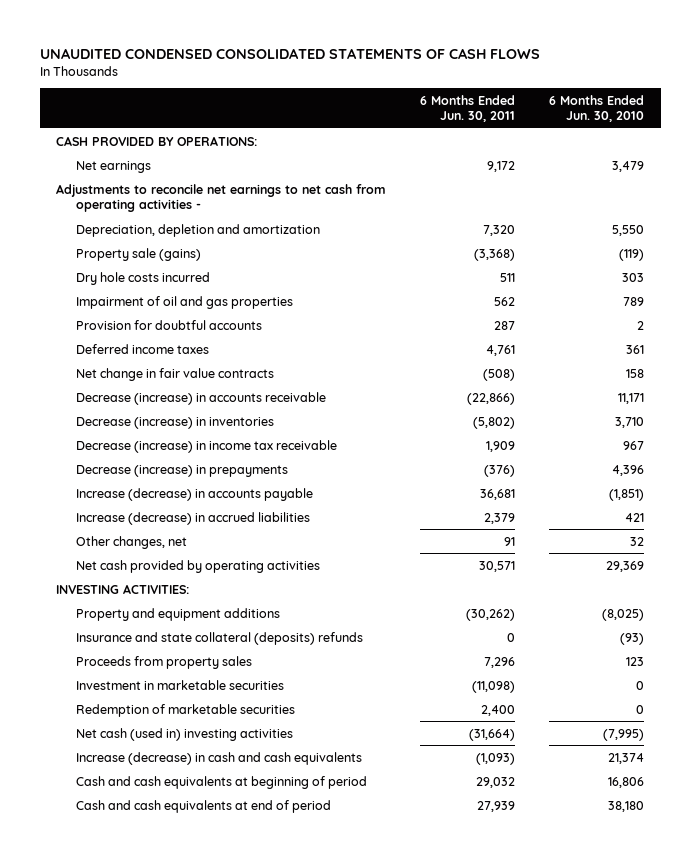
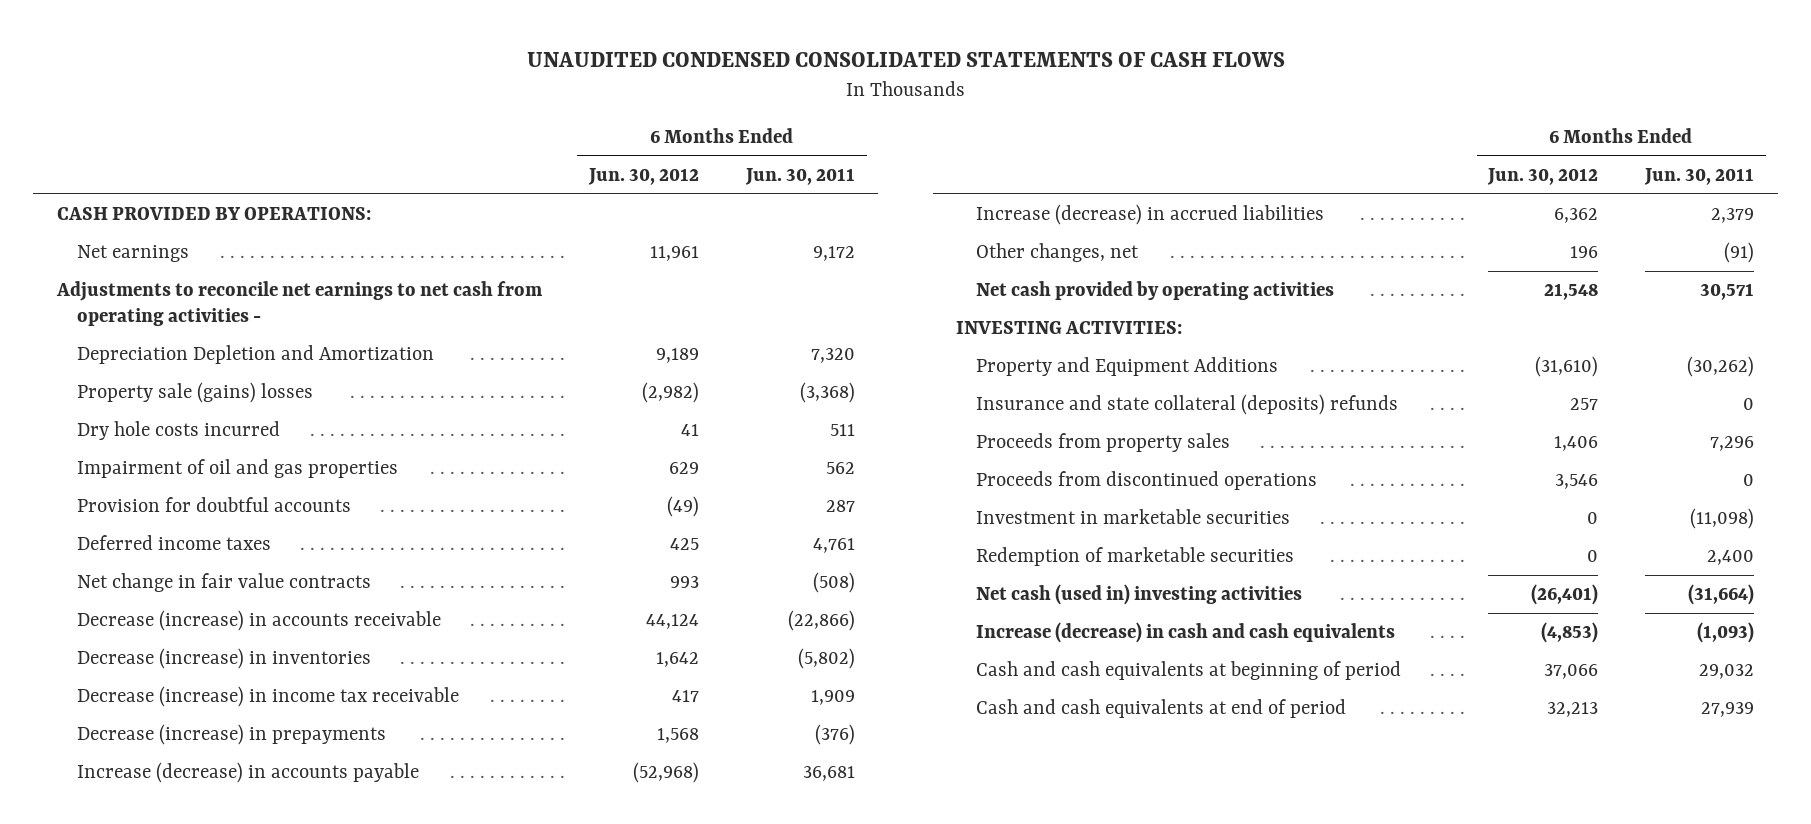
- | 6 Months Ended Jun. 30, 2011 | 6 Months Ended Jun. 30, 2010
+ | 6 Months Ended Jun. 30, 2012 | 6 Months Ended Jun. 30, 2011
- Depreciation, depletion and amortization | 7,320 | 5,550
- Property sale (gains) | (3,368) | (119)
+ Depreciation Depletion and Amortization | 9,189 | 7,320
+ Property sale (gains) losses | (2,982) | (3,368)
- Other changes, net | 91 | 32
+ Other changes, net | 196 | (91)
- Property and equipment additions | (30,262) | (8,025)
+ Property and Equipment Additions | (31,610) | (30,262)
+ Proceeds from discontinued operations | 3,546 | 0

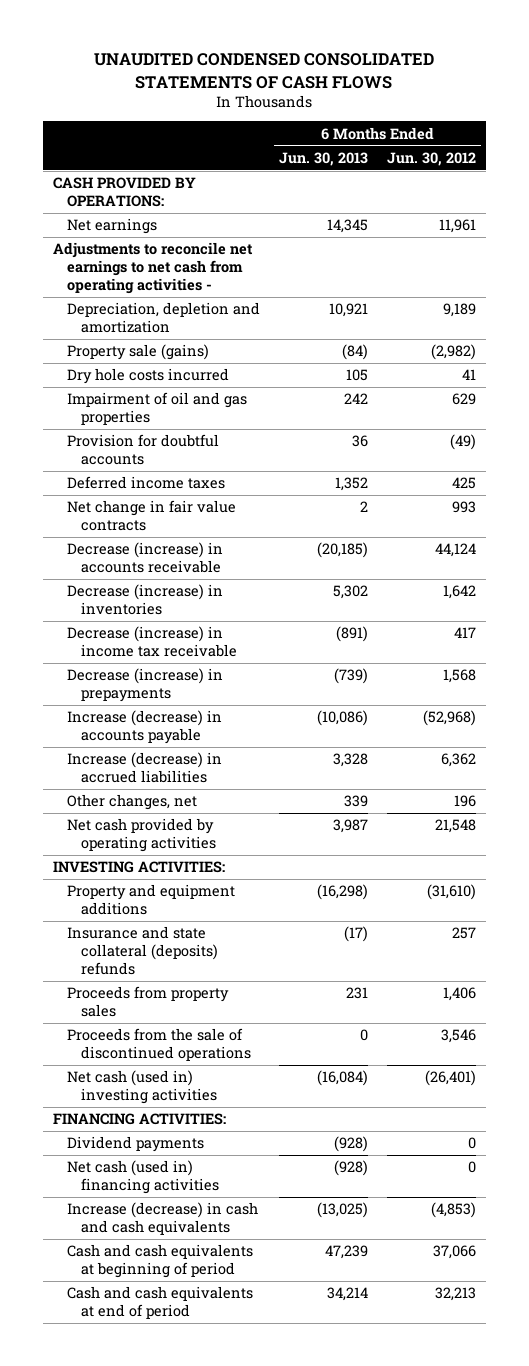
- | 6 Months Ended Jun. 30, 2012 | 6 Months Ended Jun. 30, 2011
+ | 6 Months Ended Jun. 30, 2013 | 6 Months Ended Jun. 30, 2012
- Depreciation Depletion and Amortization | 9,189 | 7,320
- Property sale (gains) losses | (2,982) | (3,368)
+ Depreciation, depletion and amortization | 10,921 | 9,189
+ Property sale (gains) | (84) | (2,982)
- Property and Equipment Additions | (31,610) | (30,262)
+ Property and equipment additions | (16,298) | (31,610)
- Proceeds from discontinued operations | 3,546 | 0
- Investment in marketable securities | 0 | (11,098)
- Redemption of marketable securities | 0 | 2,400
+ Proceeds from the sale of discontinued operations | 0 | 3,546
+ FINANCING ACTIVITIES:
+ Dividend payments | (928) | 0
+ Net cash (used in) financing activities | (928) | 0

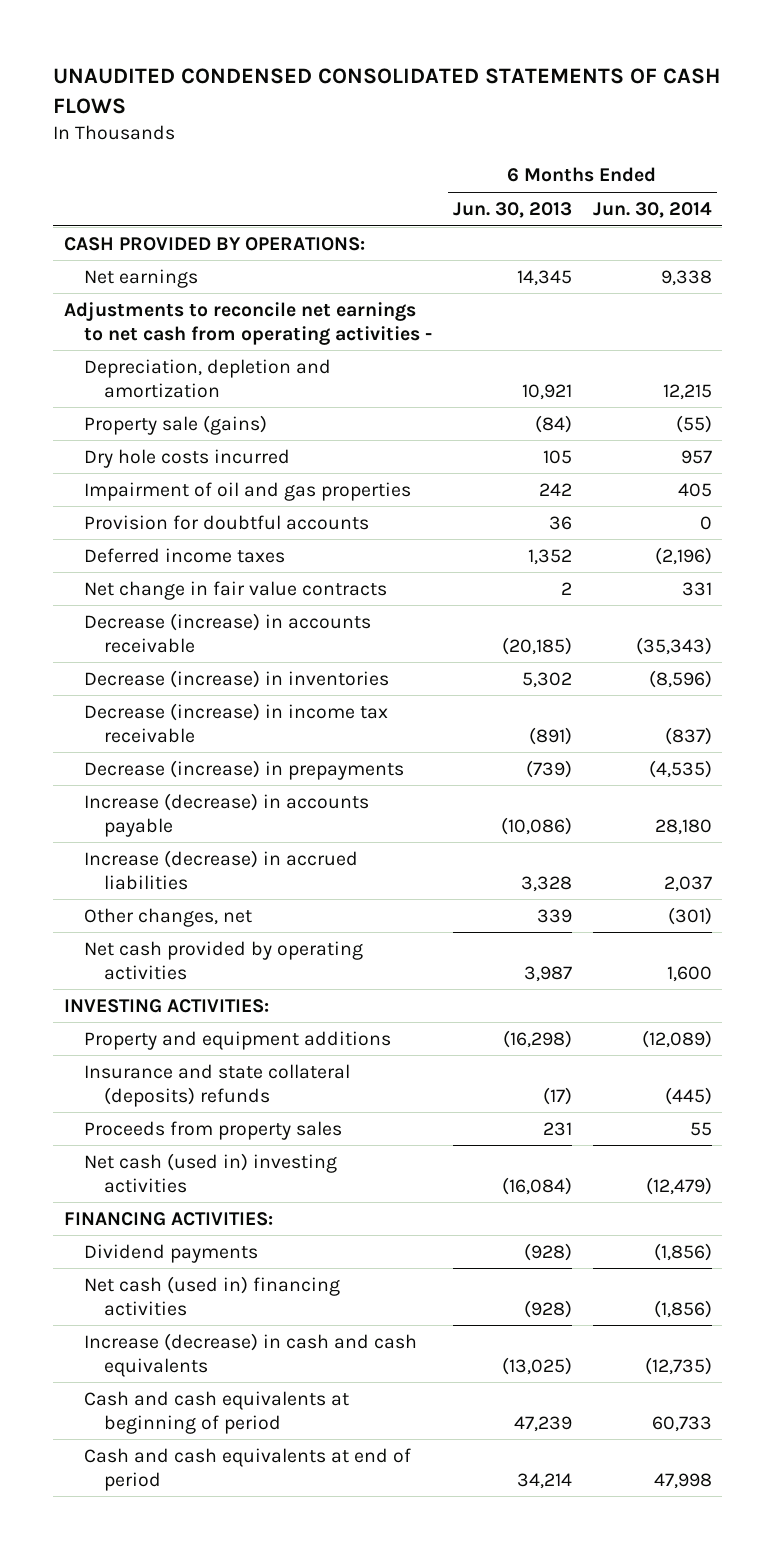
- | 6 Months Ended Jun. 30, 2013 | 6 Months Ended Jun. 30, 2012
+ | 6 Months Ended Jun. 30, 2013 | 6 Months Ended Jun. 30, 2014
- Proceeds from the sale of discontinued operations | 0 | 3,546

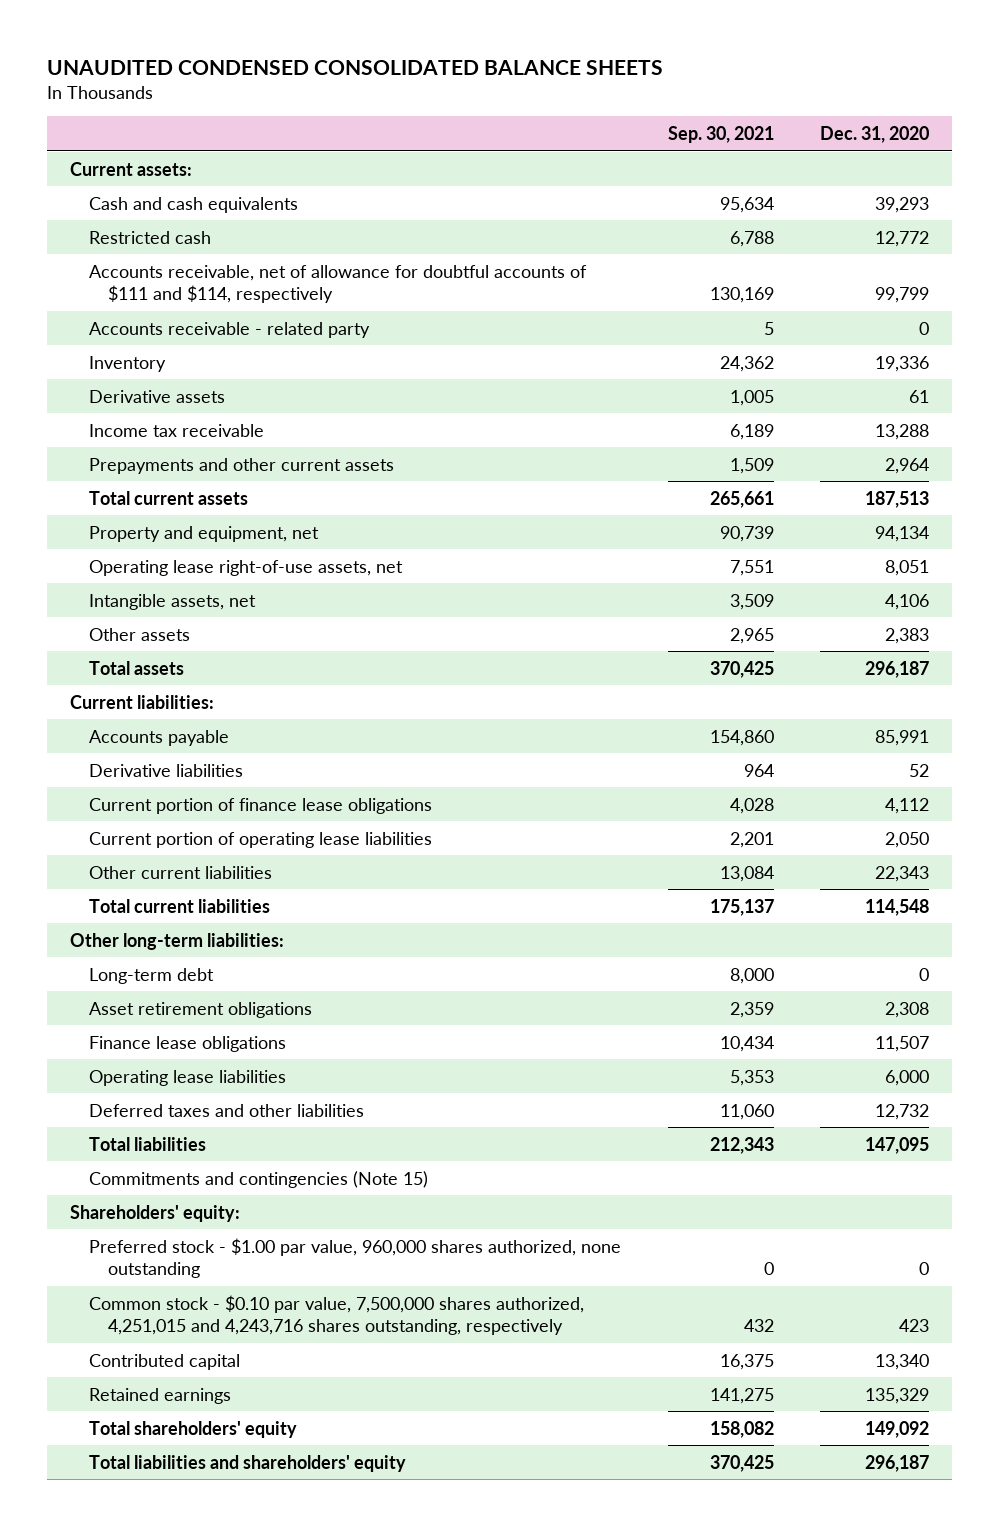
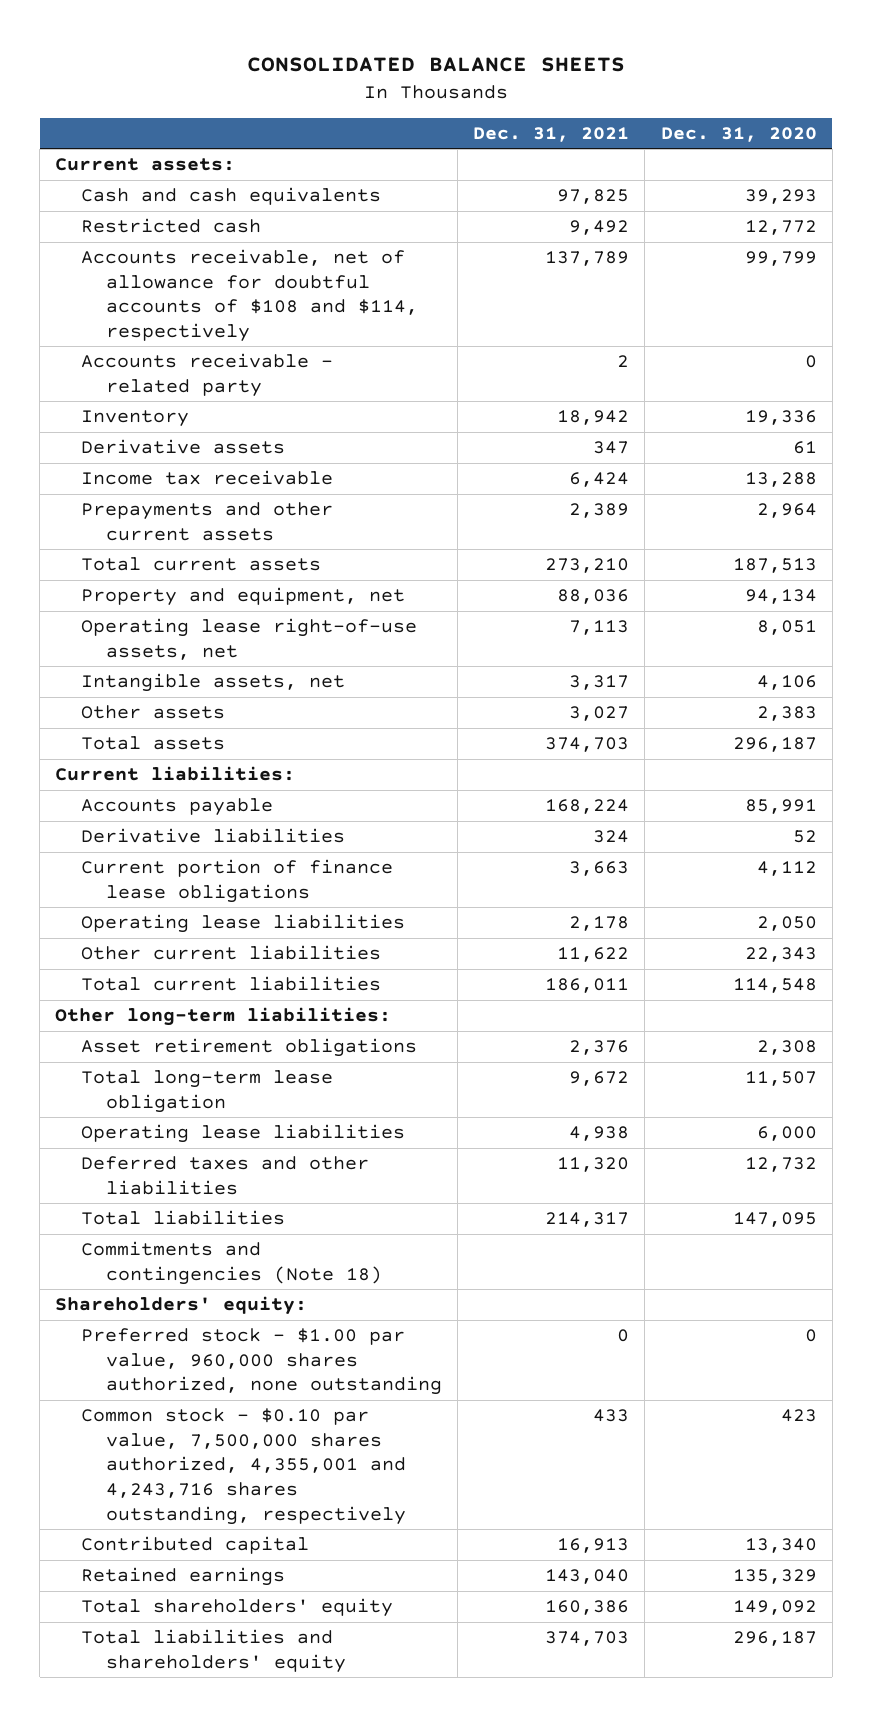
- UNAUDITED CONDENSED CONSOLIDATED BALANCE SHEETS
+ CONSOLIDATED BALANCE SHEETS
- | Sep. 30, 2021 | Dec. 31, 2020
+ | Dec. 31, 2021 | Dec. 31, 2020
- Accounts receivable, net of allowance for doubtful accounts of $111 and $114, respectively | 130,169 | 99,799
+ Accounts receivable, net of allowance for doubtful accounts of $108 and $114, respectively | 137,789 | 99,799
- Current portion of operating lease liabilities | 2,201 | 2,050
+ Operating lease liabilities | 2,178 | 2,050
- Long-term debt | 8,000 | 0
- Finance lease obligations | 10,434 | 11,507
+ Total long-term lease obligation | 9,672 | 11,507
- Commitments and contingencies (Note 15)
+ Commitments and contingencies (Note 18)
- Common stock - $0.10 par value, 7,500,000 shares authorized, 4,251,015 and 4,243,716 shares outstanding, respectively | 432 | 423
+ Common stock - $0.10 par value, 7,500,000 shares authorized, 4,355,001 and 4,243,716 shares outstanding, respectively | 433 | 423

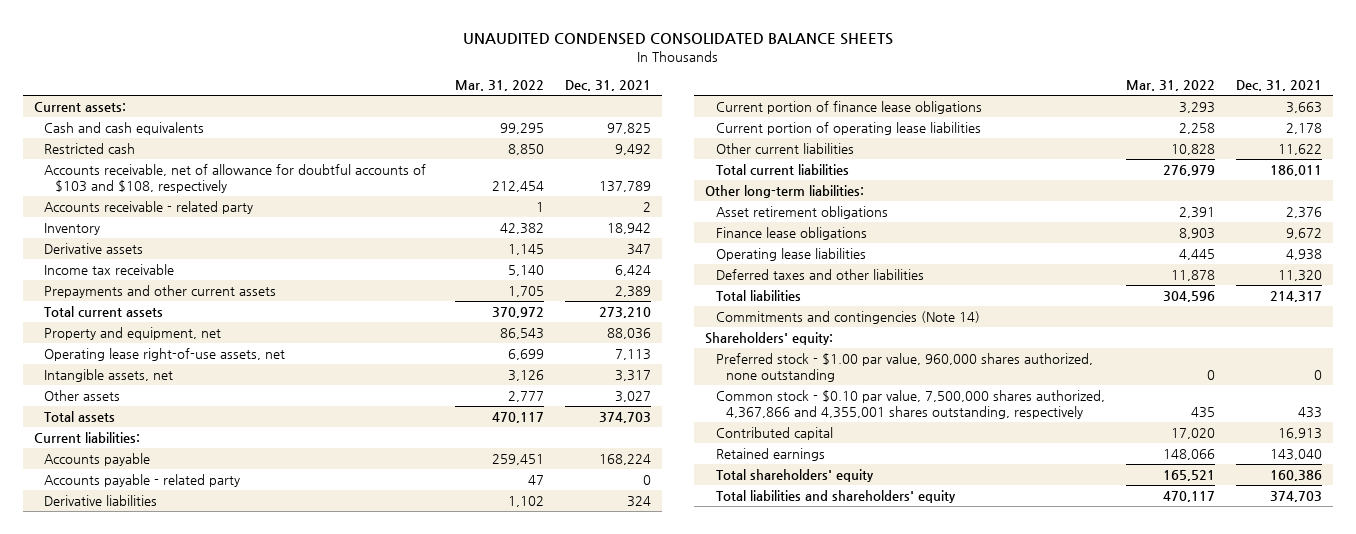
- CONSOLIDATED BALANCE SHEETS
+ UNAUDITED CONDENSED CONSOLIDATED BALANCE SHEETS
- | Dec. 31, 2021 | Dec. 31, 2020
+ | Mar. 31, 2022 | Dec. 31, 2021
- Accounts receivable, net of allowance for doubtful accounts of $108 and $114, respectively | 137,789 | 99,799
+ Accounts receivable, net of allowance for doubtful accounts of $103 and $108, respectively | 212,454 | 137,789
+ Accounts payable - related party | 47 | 0
- Operating lease liabilities | 2,178 | 2,050
+ Current portion of operating lease liabilities | 2,258 | 2,178
- Total long-term lease obligation | 9,672 | 11,507
+ Finance lease obligations | 8,903 | 9,672
- Commitments and contingencies (Note 18)
+ Commitments and contingencies (Note 14)
- Common stock - $0.10 par value, 7,500,000 shares authorized, 4,355,001 and 4,243,716 shares outstanding, respectively | 433 | 423
+ Common stock - $0.10 par value, 7,500,000 shares authorized, 4,367,866 and 4,355,001 shares outstanding, respectively | 435 | 433

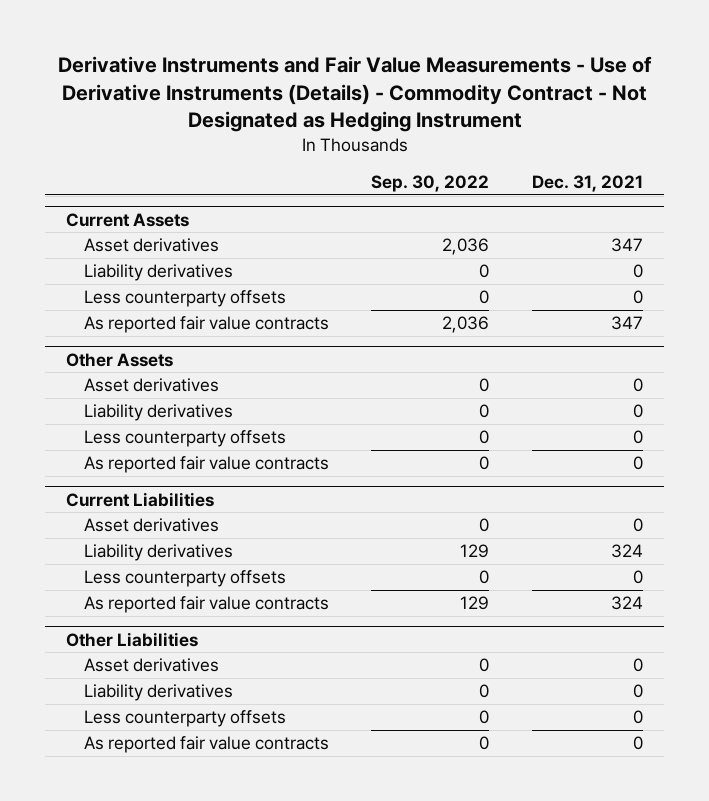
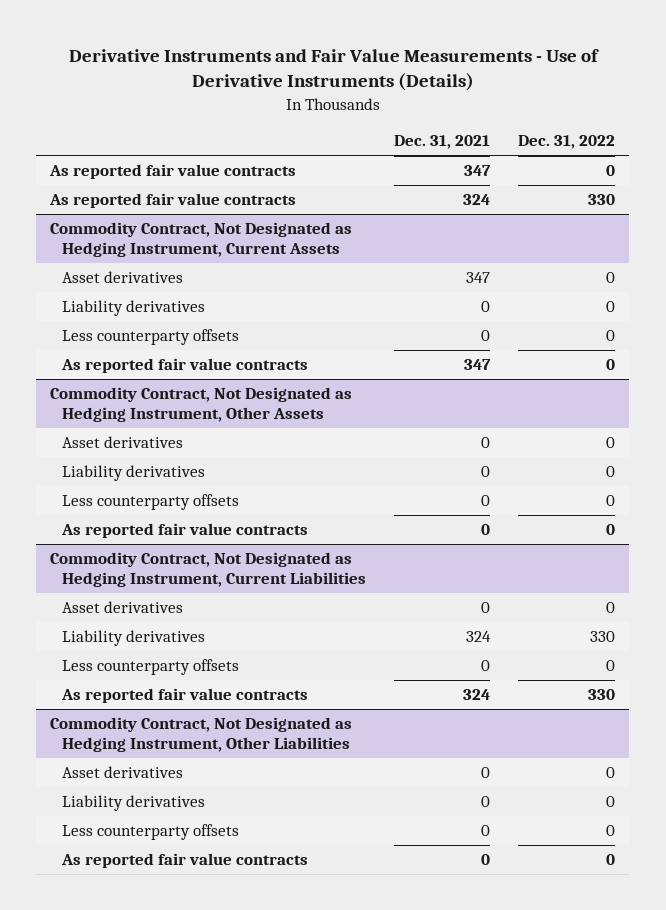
- Derivative Instruments and Fair Value Measurements - Use of Derivative Instruments (Details) - Commodity Contract - Not Designated as Hedging Instrument
+ Derivative Instruments and Fair Value Measurements - Use of Derivative Instruments (Details)
- | Sep. 30, 2022 | Dec. 31, 2021
+ | Dec. 31, 2021 | Dec. 31, 2022
- Current Assets
+ As reported fair value contracts | 347 | 0
+ As reported fair value contracts | 324 | 330
+ Commodity Contract, Not Designated as Hedging Instrument, Current Assets
- Other Assets
+ Commodity Contract, Not Designated as Hedging Instrument, Other Assets
- Current Liabilities
+ Commodity Contract, Not Designated as Hedging Instrument, Current Liabilities
- Other Liabilities
+ Commodity Contract, Not Designated as Hedging Instrument, Other Liabilities

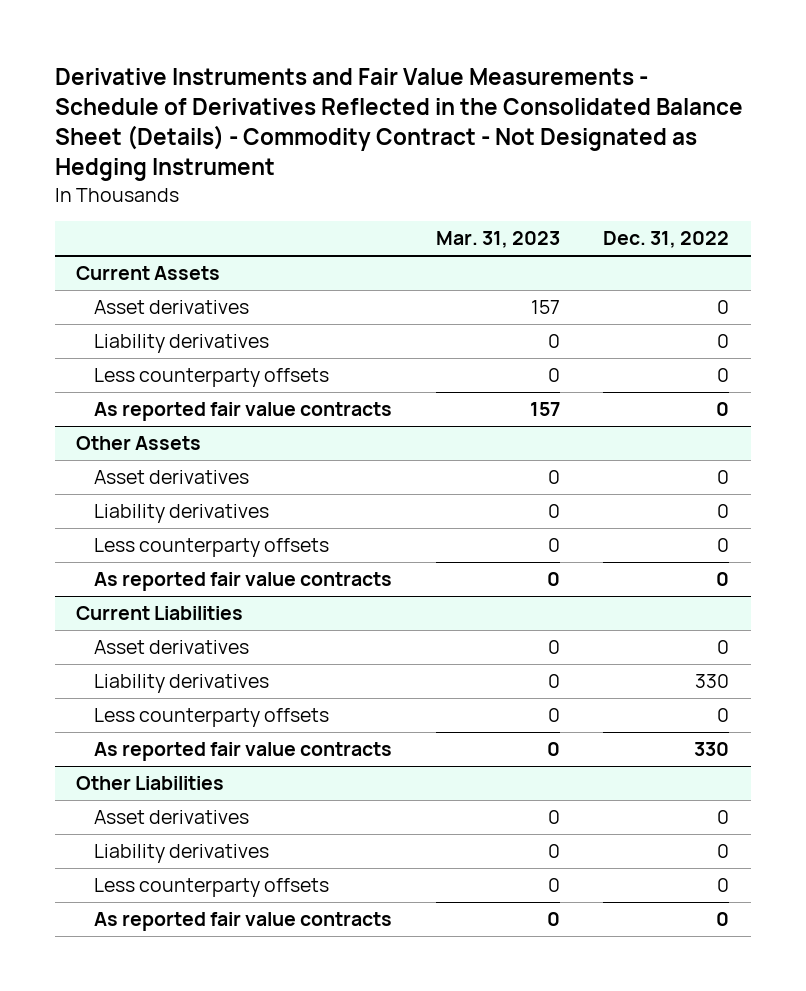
- Derivative Instruments and Fair Value Measurements - Use of Derivative Instruments (Details)
+ Derivative Instruments and Fair Value Measurements - Schedule of Derivatives Reflected in the Consolidated Balance Sheet (Details) - Commodity Contract - Not Designated as Hedging Instrument
- | Dec. 31, 2021 | Dec. 31, 2022
+ | Mar. 31, 2023 | Dec. 31, 2022
- As reported fair value contracts | 347 | 0
- As reported fair value contracts | 324 | 330
- Commodity Contract, Not Designated as Hedging Instrument, Current Assets
+ Current Assets
- Commodity Contract, Not Designated as Hedging Instrument, Other Assets
+ Other Assets
- Commodity Contract, Not Designated as Hedging Instrument, Current Liabilities
+ Current Liabilities
- Commodity Contract, Not Designated as Hedging Instrument, Other Liabilities
+ Other Liabilities

